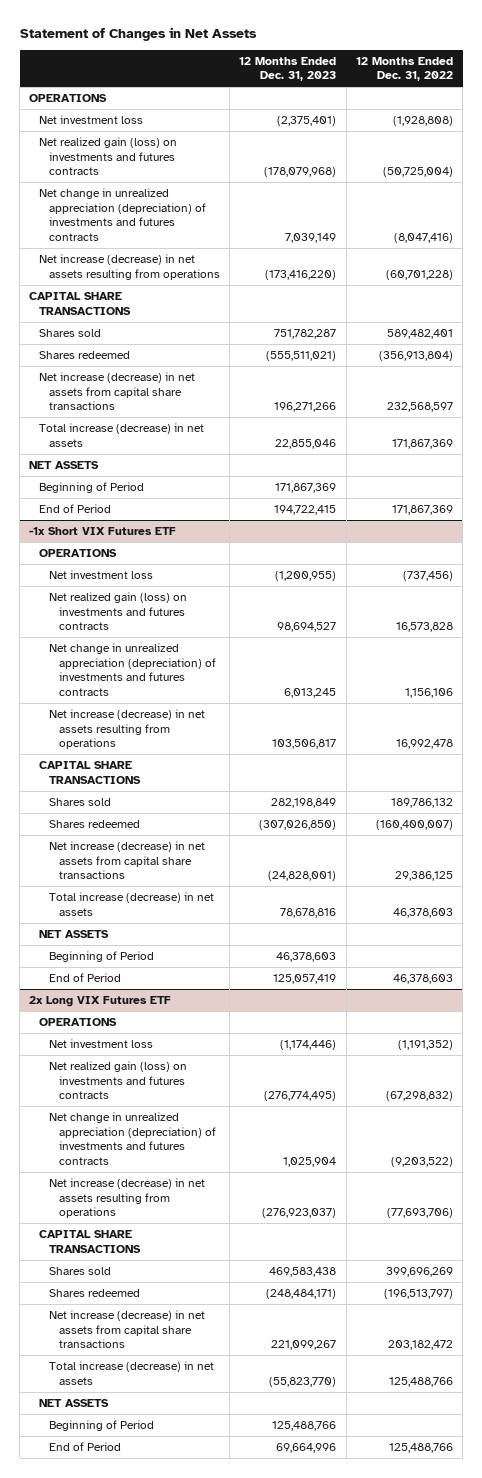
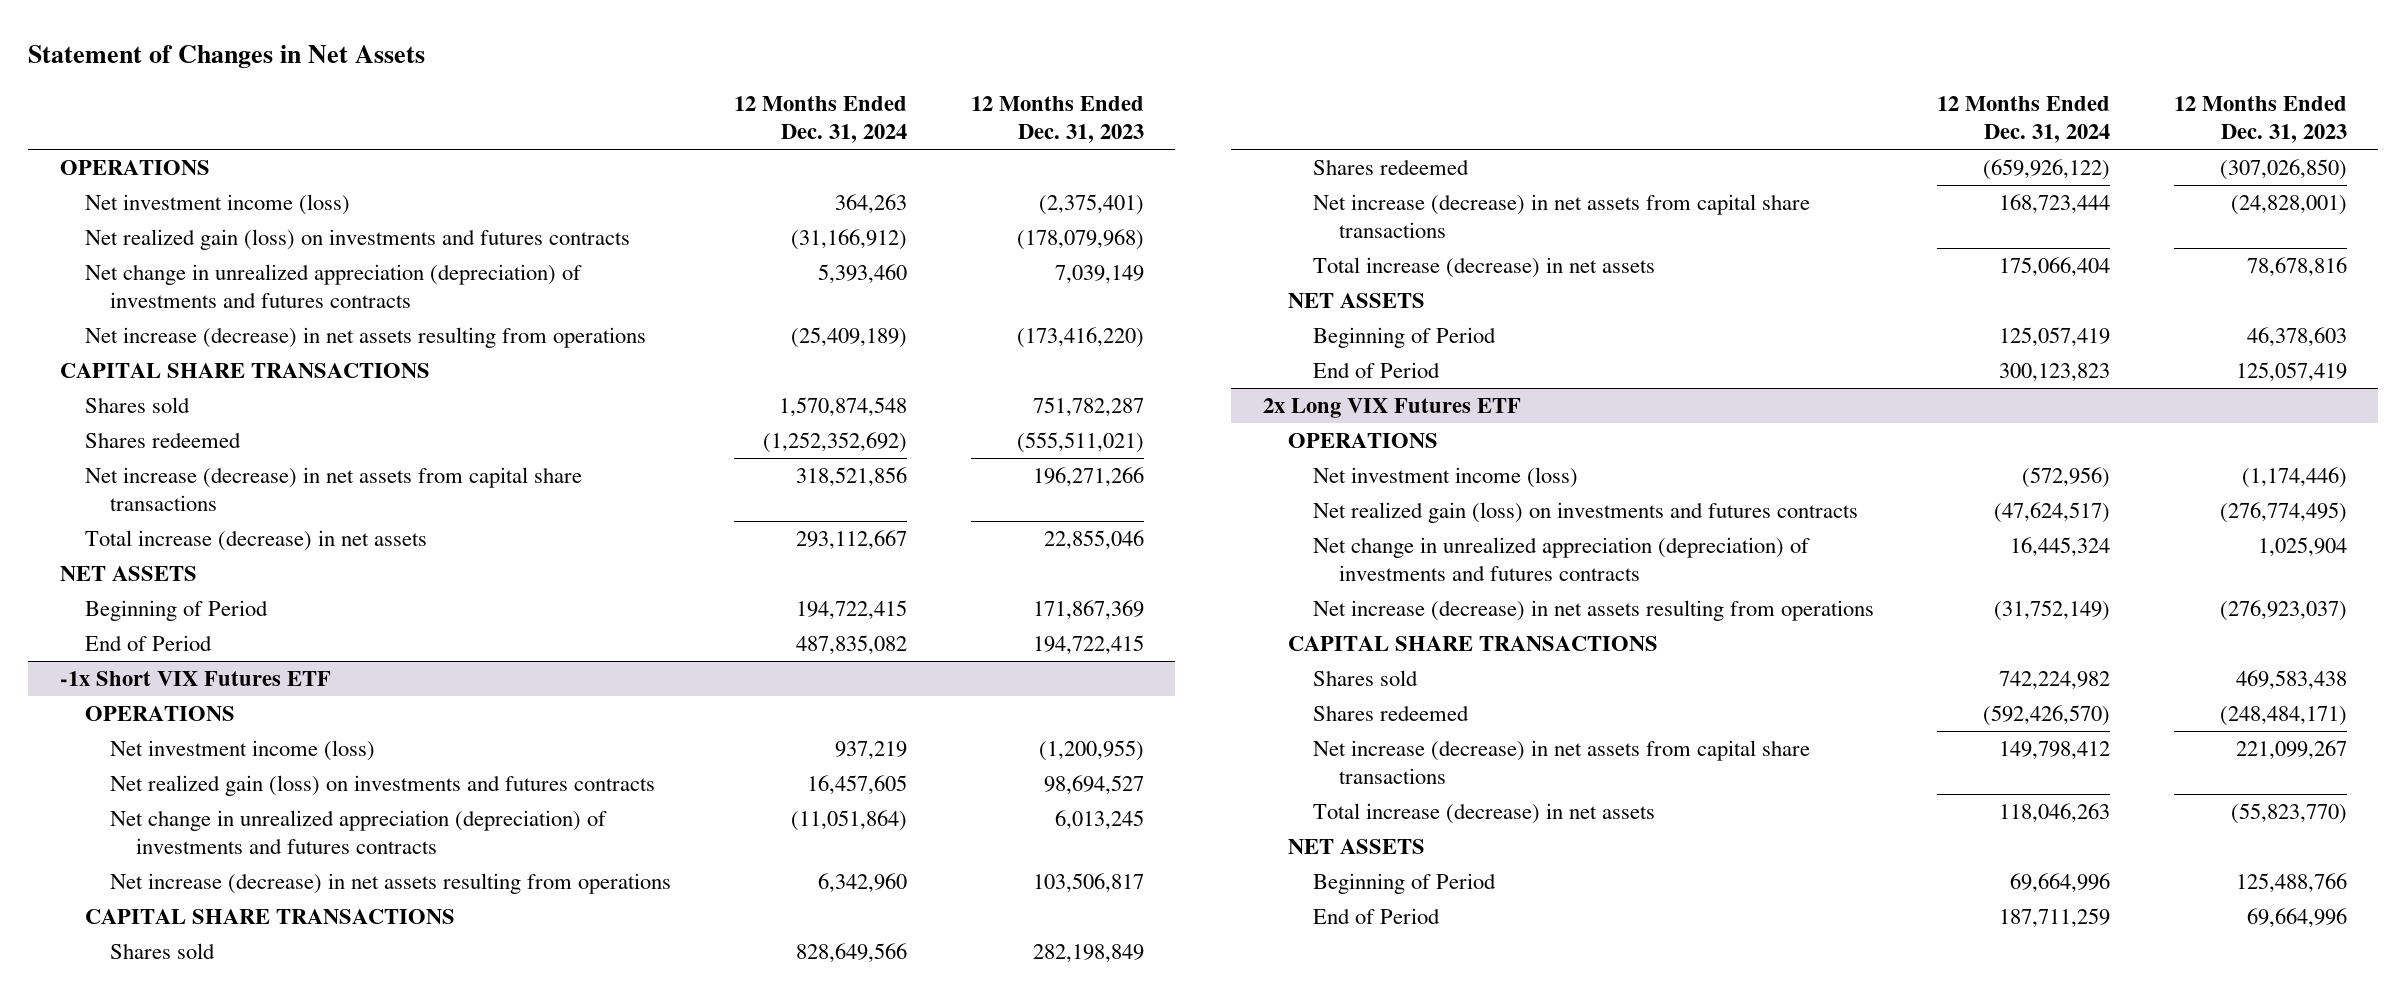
- | 12 Months Ended Dec. 31, 2023 | 12 Months Ended Dec. 31, 2022
+ | 12 Months Ended Dec. 31, 2024 | 12 Months Ended Dec. 31, 2023
- Net investment loss | (2,375,401) | (1,928,808)
+ Net investment income (loss) | 364,263 | (2,375,401)
@ -1x Short VIX Futures ETF
- Net investment loss | (1,200,955) | (737,456)
+ Net investment income (loss) | 937,219 | (1,200,955)
@ 2x Long VIX Futures ETF
- Net investment loss | (1,174,446) | (1,191,352)
+ Net investment income (loss) | (572,956) | (1,174,446)

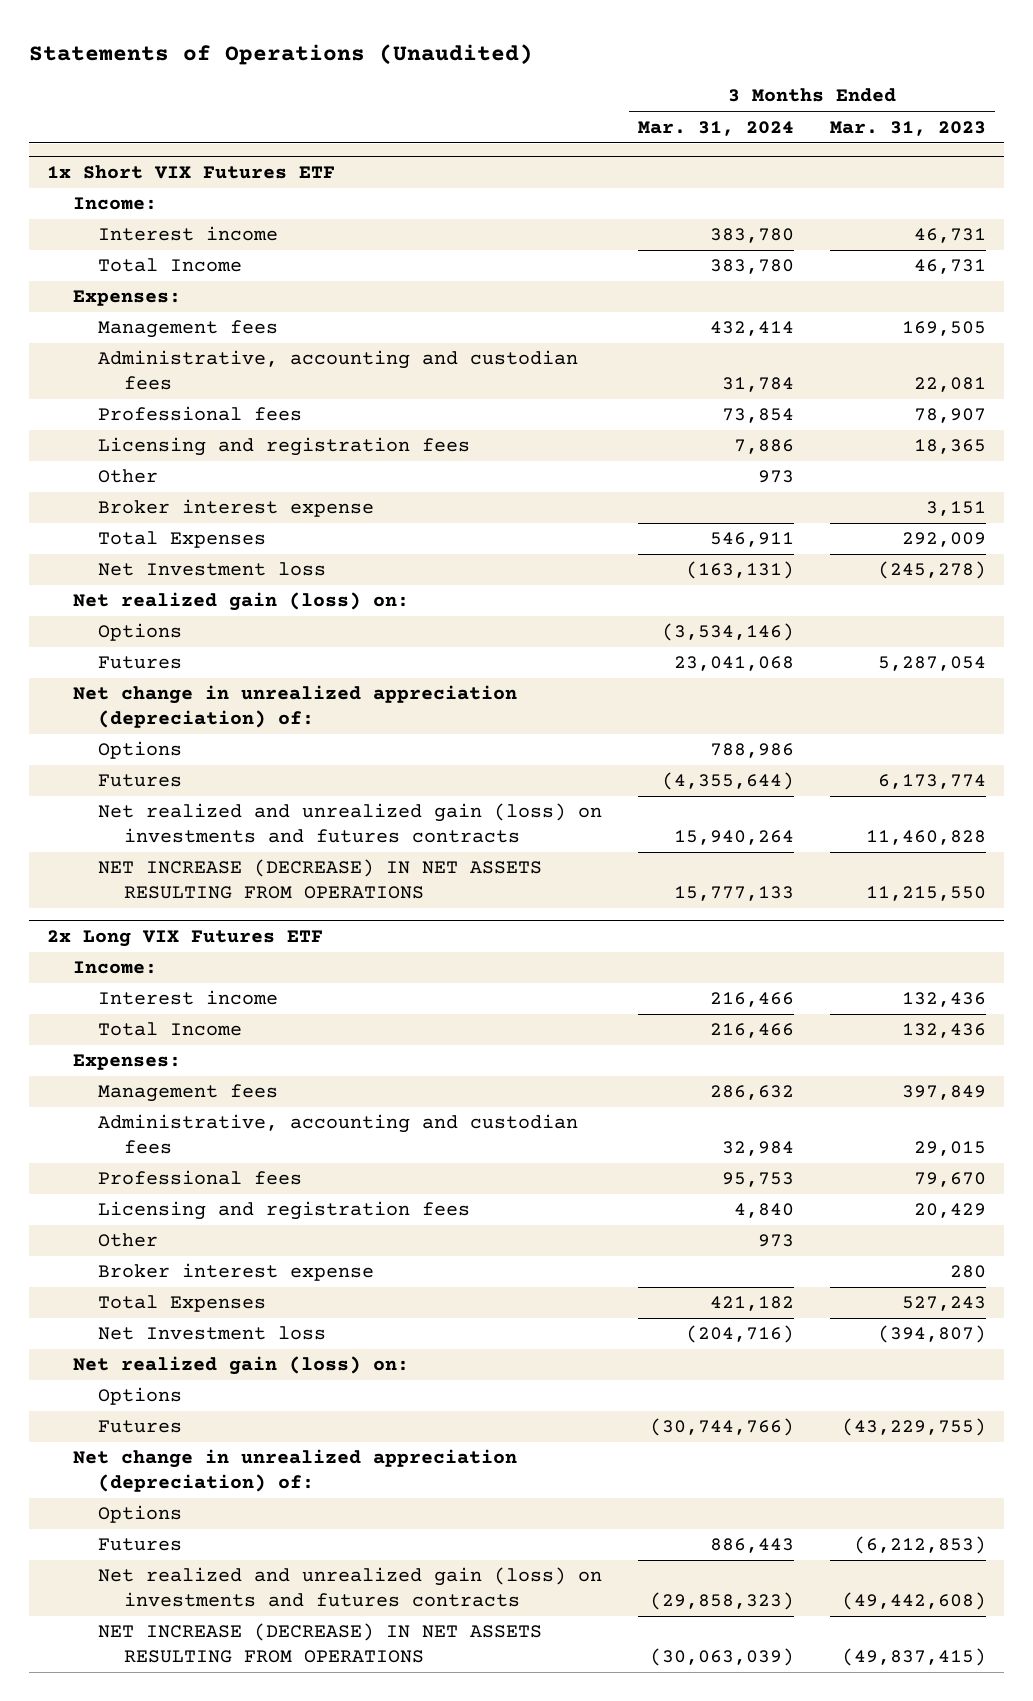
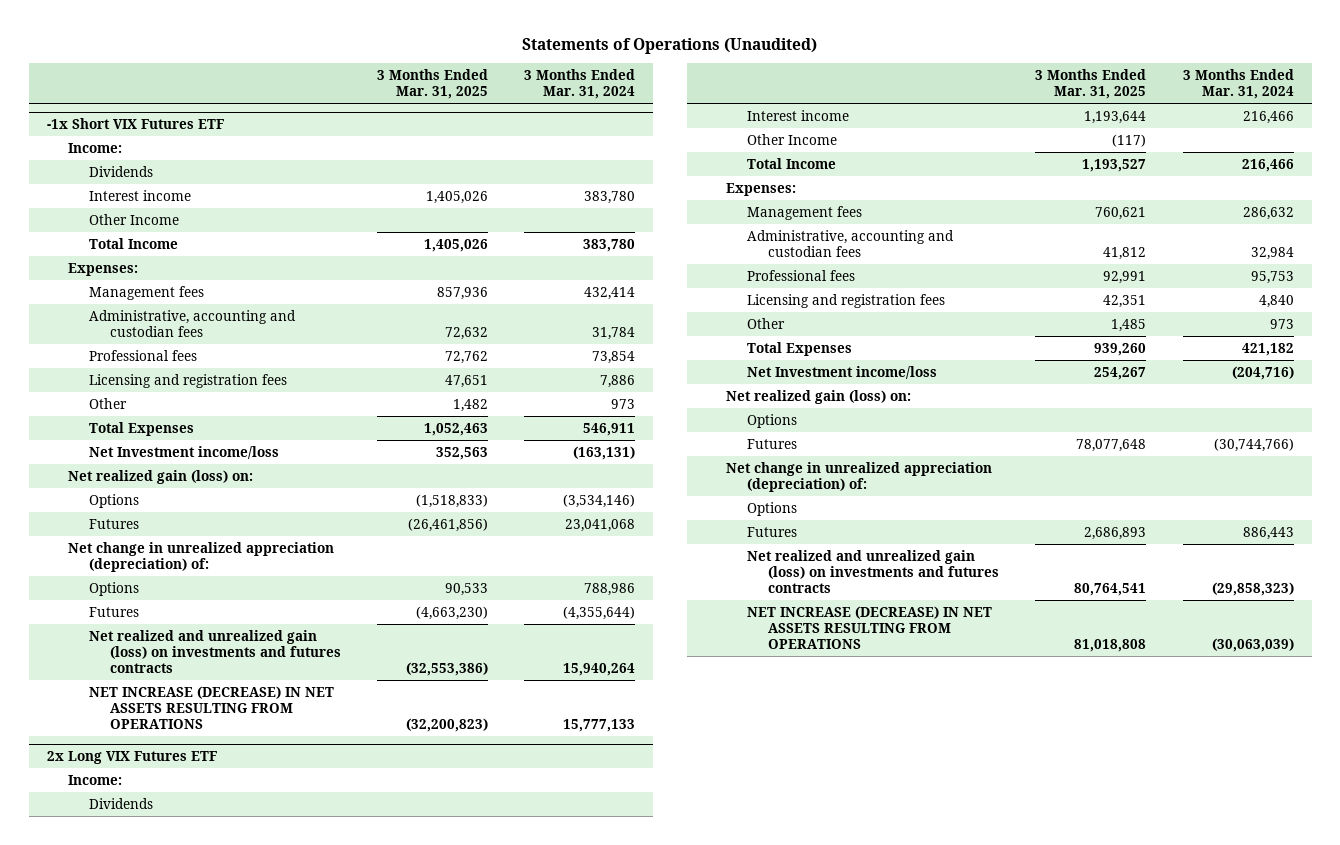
- | 3 Months Ended Mar. 31, 2024 | 3 Months Ended Mar. 31, 2023
+ | 3 Months Ended Mar. 31, 2025 | 3 Months Ended Mar. 31, 2024
- 1x Short VIX Futures ETF
+ -1x Short VIX Futures ETF
+ Dividends
+ Other Income
- Broker interest expense | | 3,151
- Net Investment loss | (163,131) | (245,278)
+ Net Investment income/loss | 352,563 | (163,131)
@ 2x Long VIX Futures ETF
+ Dividends
+ Other Income | (117) |
- Broker interest expense | | 280
- Net Investment loss | (204,716) | (394,807)
+ Net Investment income/loss | 254,267 | (204,716)

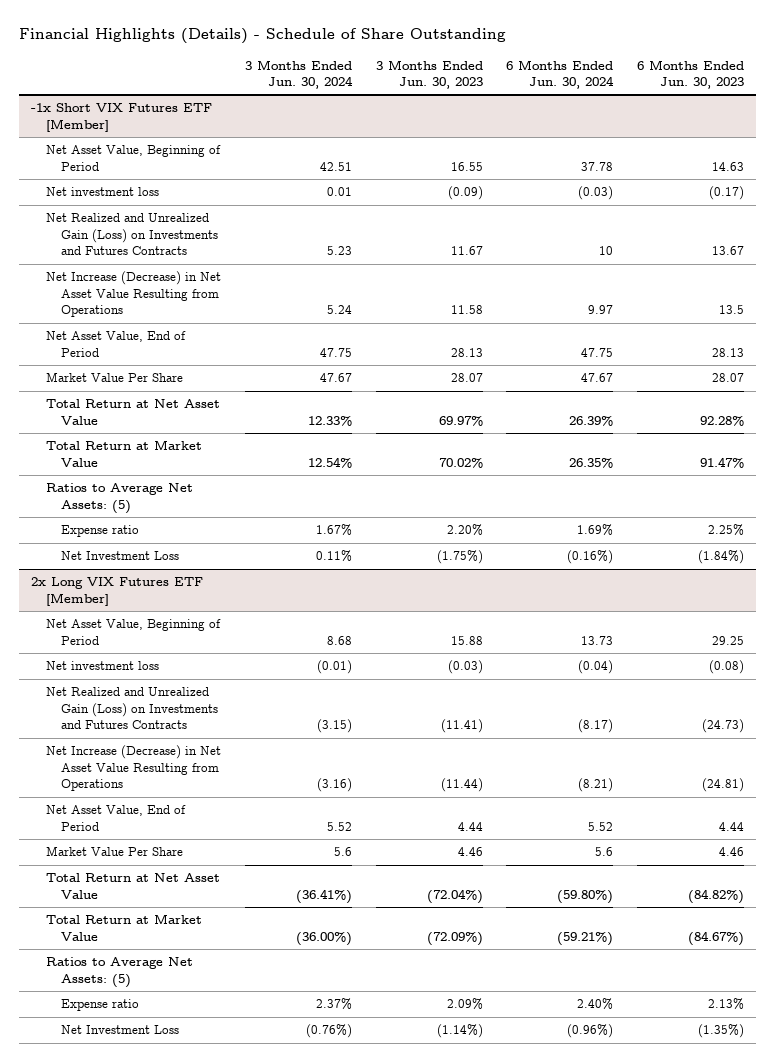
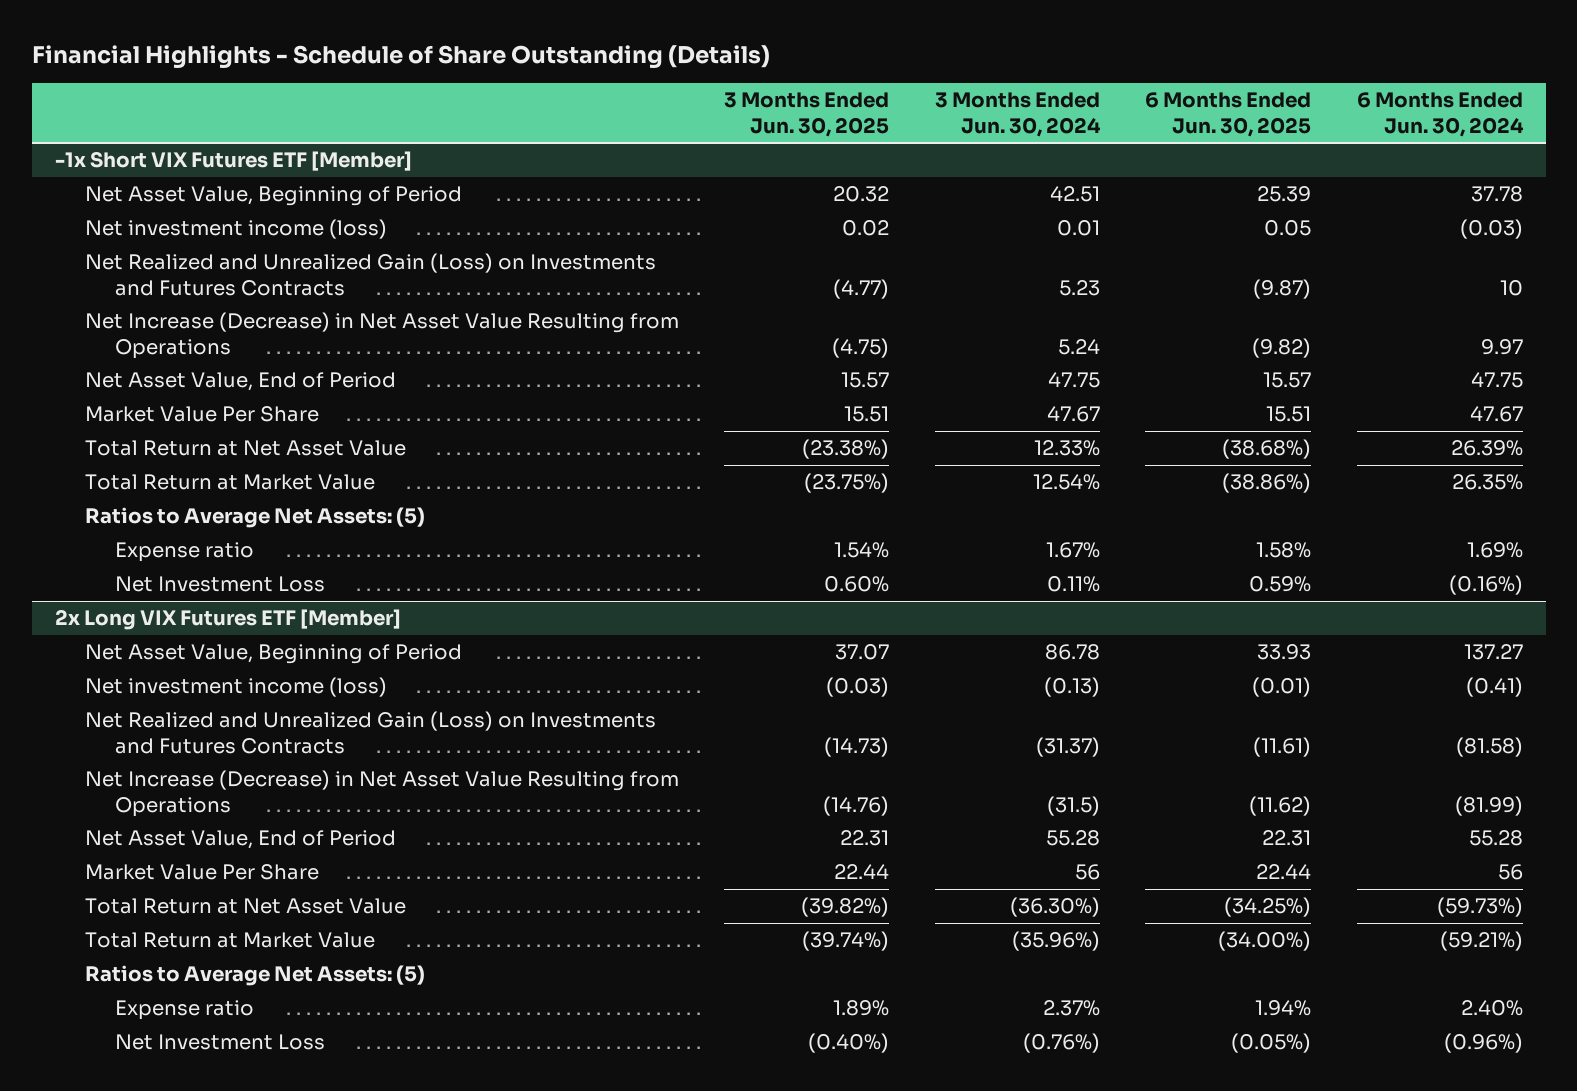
- Financial Highlights (Details) - Schedule of Share Outstanding
+ Financial Highlights - Schedule of Share Outstanding (Details)
- | 3 Months Ended Jun. 30, 2024 | 3 Months Ended Jun. 30, 2023 | 6 Months Ended Jun. 30, 2024 | 6 Months Ended Jun. 30, 2023
+ | 3 Months Ended Jun. 30, 2025 | 3 Months Ended Jun. 30, 2024 | 6 Months Ended Jun. 30, 2025 | 6 Months Ended Jun. 30, 2024
@ -1x Short VIX Futures ETF [Member]
- Net investment loss | 0.01 | (0.09) | (0.03) | (0.17)
+ Net investment income (loss) | 0.02 | 0.01 | 0.05 | (0.03)
@ 2x Long VIX Futures ETF [Member]
- Net Asset Value, Beginning of Period | 8.68 | 15.88 | 13.73 | 29.25
- Net investment loss | (0.01) | (0.03) | (0.04) | (0.08)
- Net Realized and Unrealized Gain (Loss) on Investments and Futures Contracts | (3.15) | (11.41) | (8.17) | (24.73)
- Net Increase (Decrease) in Net Asset Value Resulting from Operations | (3.16) | (11.44) | (8.21) | (24.81)
- Net Asset Value, End of Period | 5.52 | 4.44 | 5.52 | 4.44
- Market Value Per Share | 5.6 | 4.46 | 5.6 | 4.46
- Total Return at Net Asset Value | (36.41%) | (72.04%) | (59.80%) | (84.82%)
- Total Return at Market Value | (36.00%) | (72.09%) | (59.21%) | (84.67%)
+ Net Asset Value, Beginning of Period | 37.07 | 86.78 | 33.93 | 137.27
+ Net investment income (loss) | (0.03) | (0.13) | (0.01) | (0.41)
+ Net Realized and Unrealized Gain (Loss) on Investments and Futures Contracts | (14.73) | (31.37) | (11.61) | (81.58)
+ Net Increase (Decrease) in Net Asset Value Resulting from Operations | (14.76) | (31.5) | (11.62) | (81.99)
+ Net Asset Value, End of Period | 22.31 | 55.28 | 22.31 | 55.28
+ Market Value Per Share | 22.44 | 56 | 22.44 | 56
+ Total Return at Net Asset Value | (39.82%) | (36.30%) | (34.25%) | (59.73%)
+ Total Return at Market Value | (39.74%) | (35.96%) | (34.00%) | (59.21%)

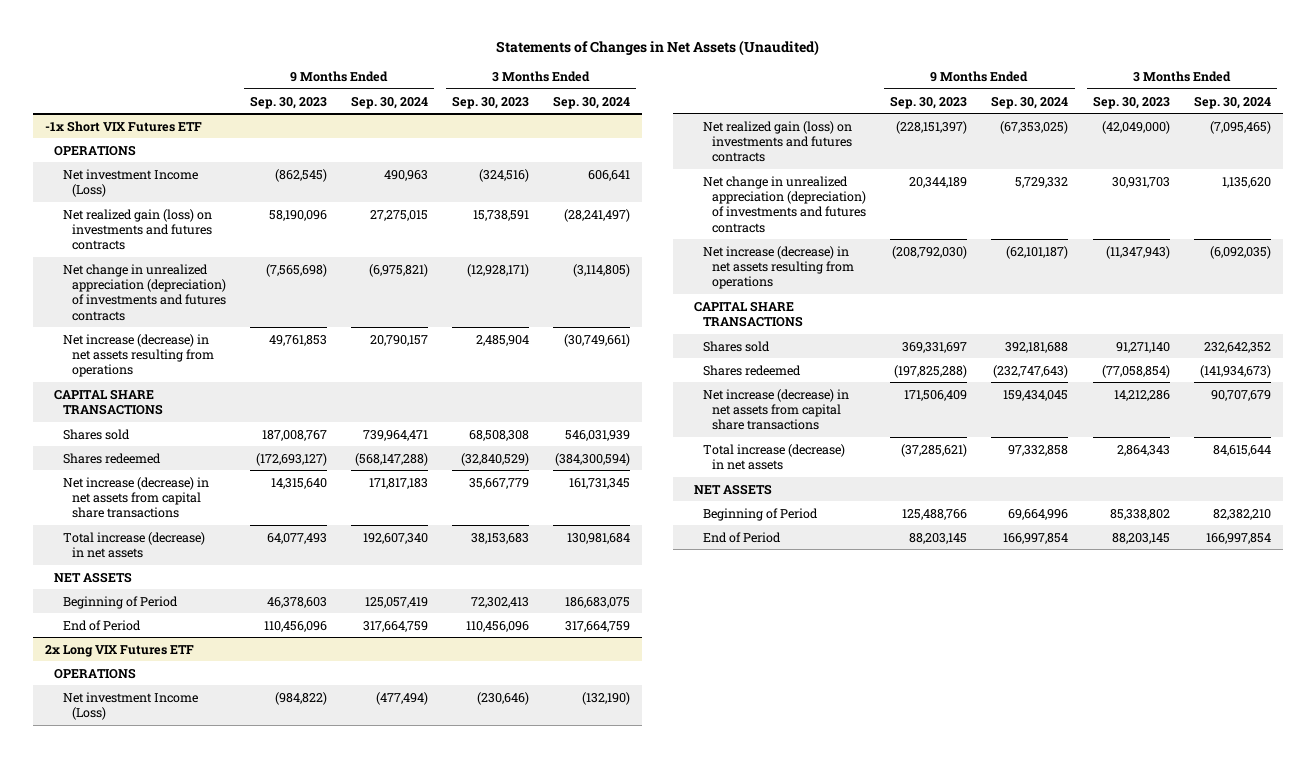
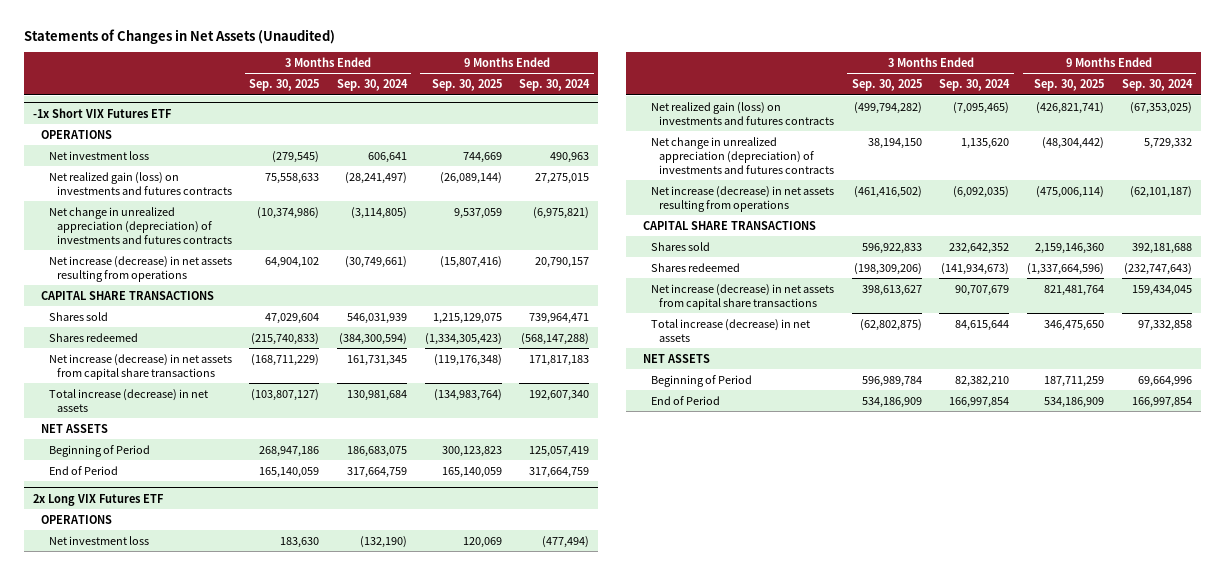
- | 9 Months Ended Sep. 30, 2023 | 9 Months Ended Sep. 30, 2024 | 3 Months Ended Sep. 30, 2023 | 3 Months Ended Sep. 30, 2024
+ | 3 Months Ended Sep. 30, 2025 | 3 Months Ended Sep. 30, 2024 | 9 Months Ended Sep. 30, 2025 | 9 Months Ended Sep. 30, 2024
@ -1x Short VIX Futures ETF
- Net investment Income (Loss) | (862,545) | 490,963 | (324,516) | 606,641
+ Net investment loss | (279,545) | 606,641 | 744,669 | 490,963
@ 2x Long VIX Futures ETF
- Net investment Income (Loss) | (984,822) | (477,494) | (230,646) | (132,190)
+ Net investment loss | 183,630 | (132,190) | 120,069 | (477,494)

